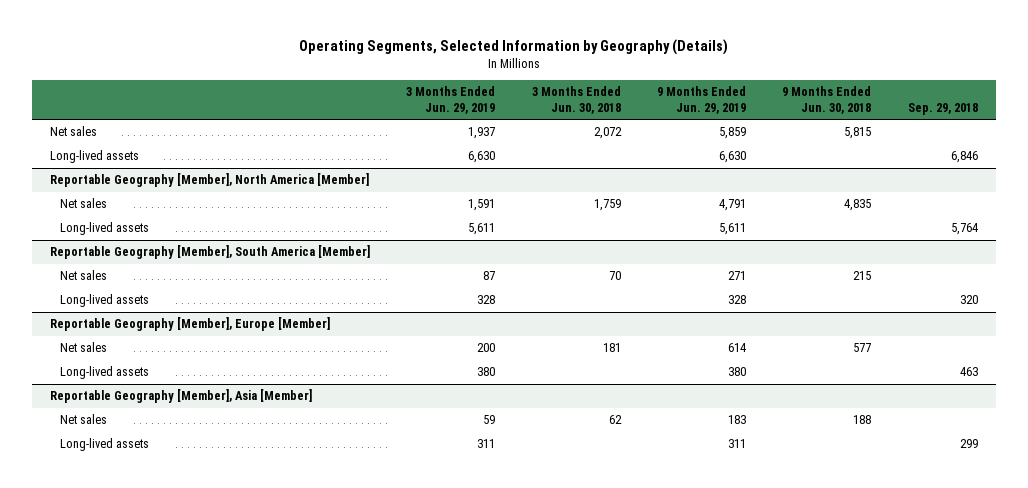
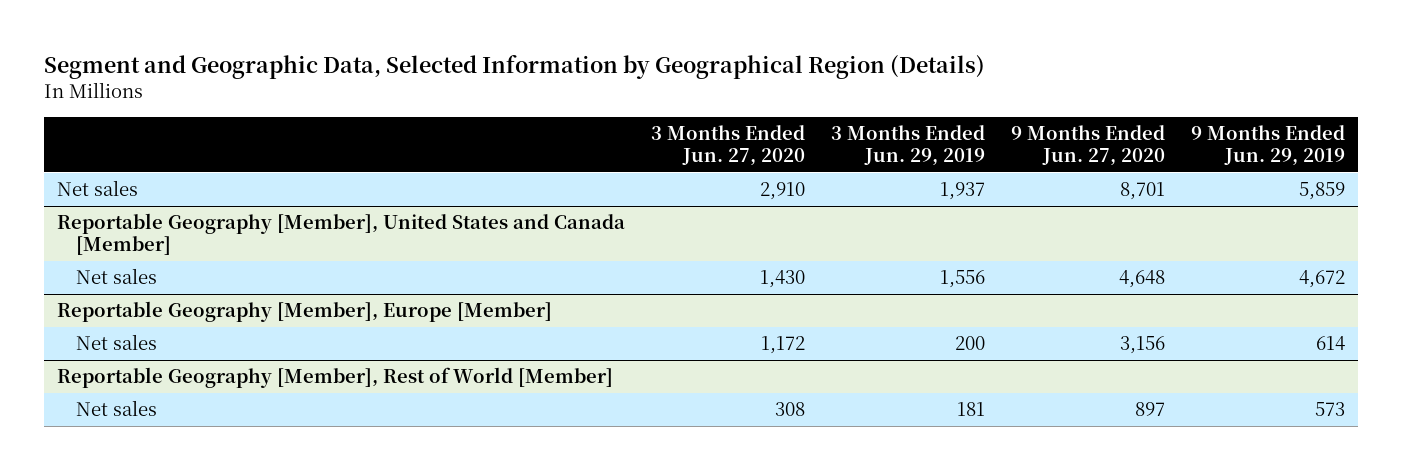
- Operating Segments, Selected Information by Geography (Details)
+ Segment and Geographic Data, Selected Information by Geographical Region (Details)
- | 3 Months Ended Jun. 29, 2019 | 3 Months Ended Jun. 30, 2018 | 9 Months Ended Jun. 29, 2019 | 9 Months Ended Jun. 30, 2018 | Sep. 29, 2018
+ | 3 Months Ended Jun. 27, 2020 | 3 Months Ended Jun. 29, 2019 | 9 Months Ended Jun. 27, 2020 | 9 Months Ended Jun. 29, 2019
- Long-lived assets | 6,630 | | 6,630 | | 6,846
- Reportable Geography [Member], North America [Member]
- Net sales | 1,591 | 1,759 | 4,791 | 4,835 |
- Long-lived assets | 5,611 | | 5,611 | | 5,764
- Reportable Geography [Member], South America [Member]
- Net sales | 87 | 70 | 271 | 215 |
- Long-lived assets | 328 | | 328 | | 320
+ Reportable Geography [Member], United States and Canada [Member]
+ Net sales | 1,430 | 1,556 | 4,648 | 4,672
@ Reportable Geography [Member], Europe [Member]
- Long-lived assets | 380 | | 380 | | 463
- Reportable Geography [Member], Asia [Member]
- Net sales | 59 | 62 | 183 | 188 |
- Long-lived assets | 311 | | 311 | | 299
+ Reportable Geography [Member], Rest of World [Member]
+ Net sales | 308 | 181 | 897 | 573

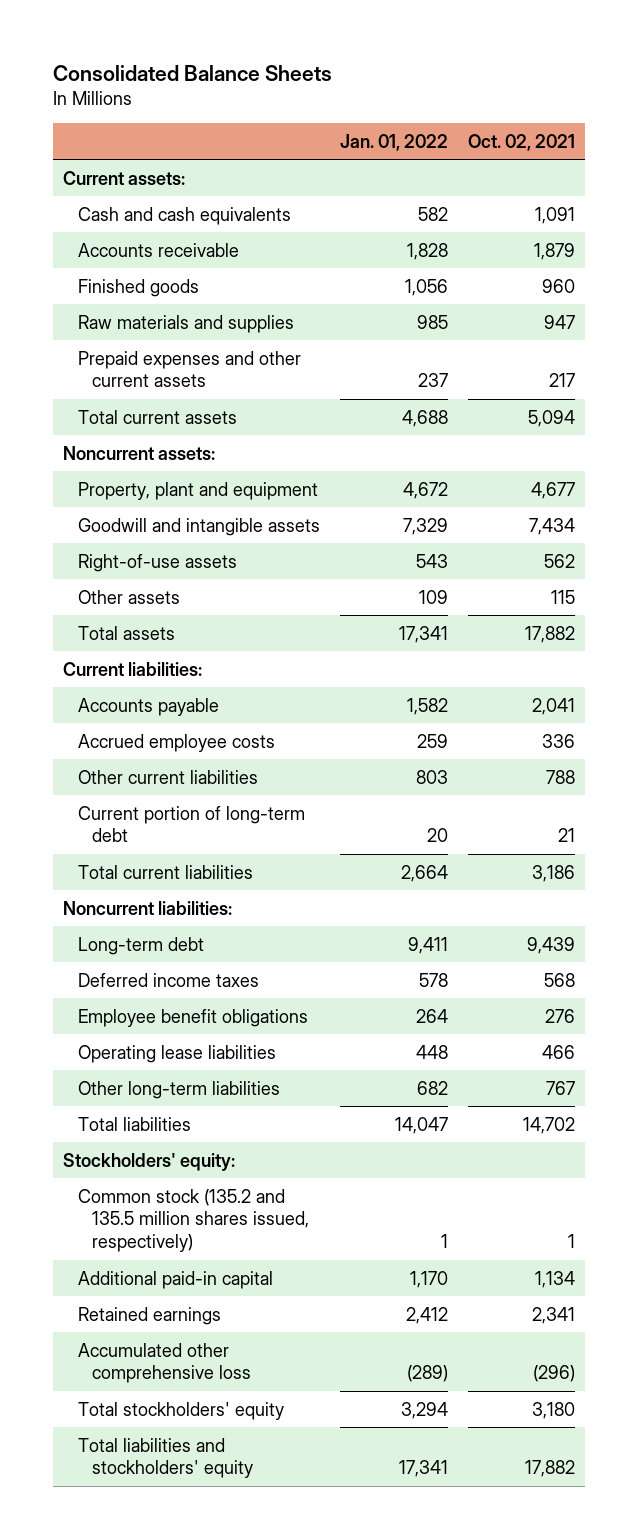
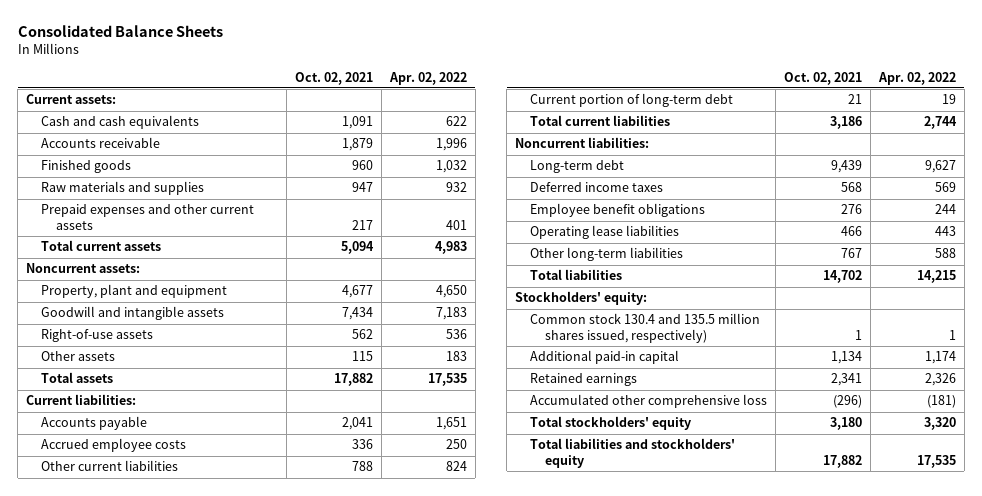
- | Jan. 01, 2022 | Oct. 02, 2021
+ | Oct. 02, 2021 | Apr. 02, 2022
- Common stock (135.2 and 135.5 million shares issued, respectively) | 1 | 1
+ Common stock 130.4 and 135.5 million shares issued, respectively) | 1 | 1

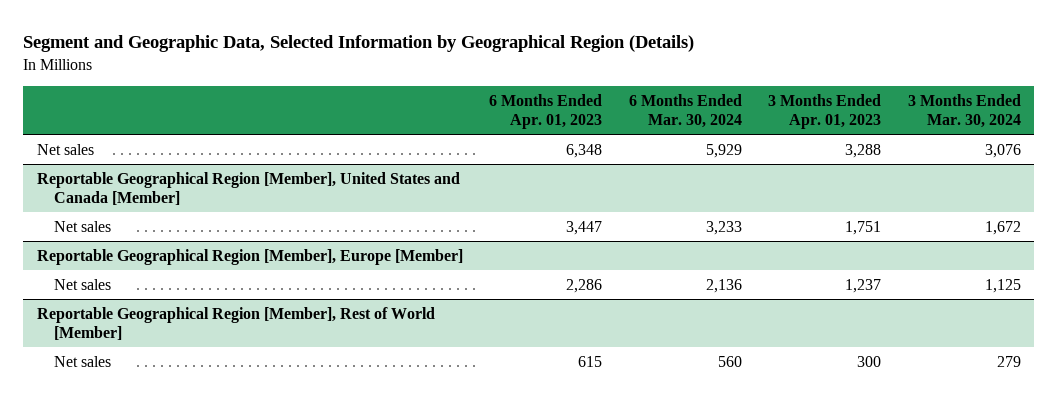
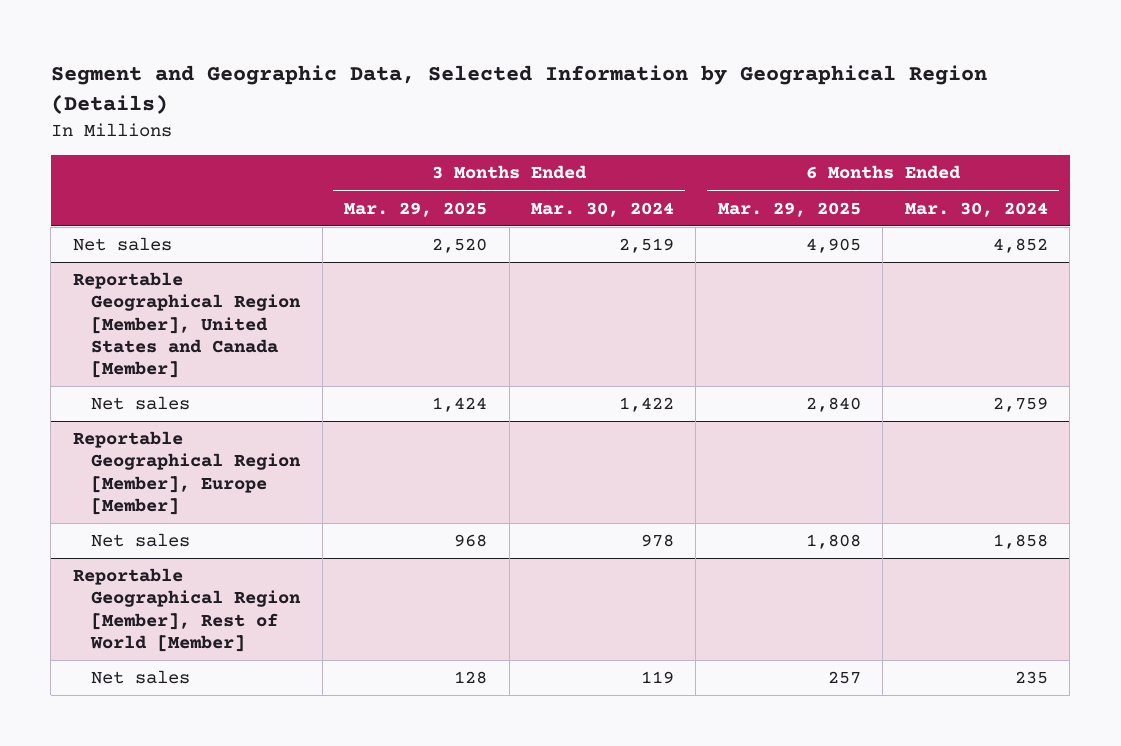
- | 6 Months Ended Apr. 01, 2023 | 6 Months Ended Mar. 30, 2024 | 3 Months Ended Apr. 01, 2023 | 3 Months Ended Mar. 30, 2024
+ | 3 Months Ended Mar. 29, 2025 | 3 Months Ended Mar. 30, 2024 | 6 Months Ended Mar. 29, 2025 | 6 Months Ended Mar. 30, 2024
- Net sales | 6,348 | 5,929 | 3,288 | 3,076
+ Net sales | 2,520 | 2,519 | 4,905 | 4,852
@ Reportable Geographical Region [Member], United States and Canada [Member]
- Net sales | 3,447 | 3,233 | 1,751 | 1,672
+ Net sales | 1,424 | 1,422 | 2,840 | 2,759
@ Reportable Geographical Region [Member], Europe [Member]
- Net sales | 2,286 | 2,136 | 1,237 | 1,125
+ Net sales | 968 | 978 | 1,808 | 1,858
@ Reportable Geographical Region [Member], Rest of World [Member]
- Net sales | 615 | 560 | 300 | 279
+ Net sales | 128 | 119 | 257 | 235

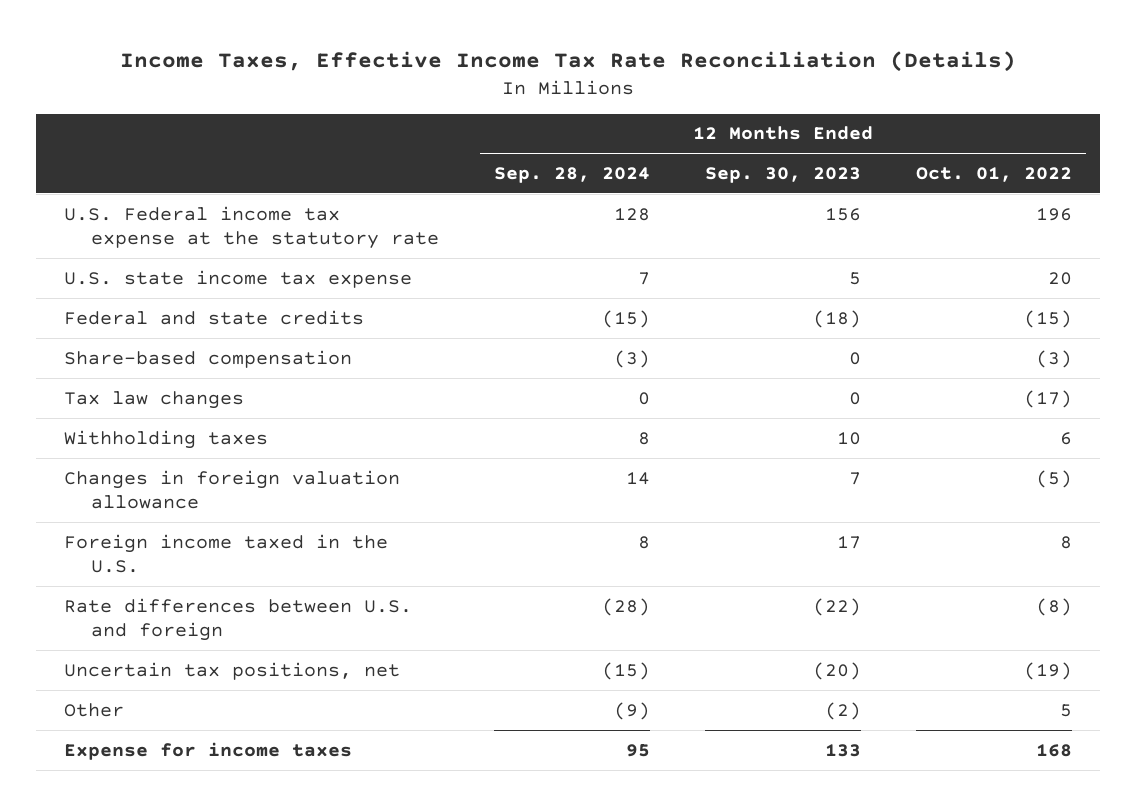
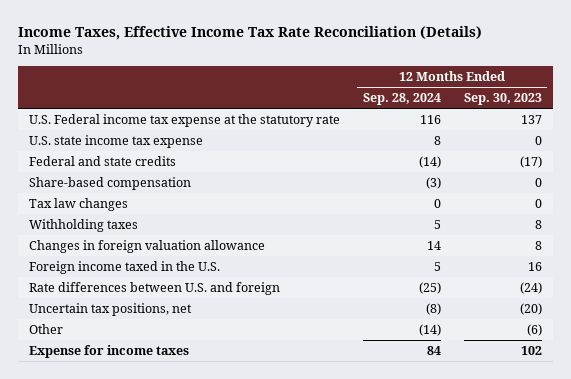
- | 12 Months Ended Sep. 28, 2024 | 12 Months Ended Sep. 30, 2023 | 12 Months Ended Oct. 01, 2022
+ | 12 Months Ended Sep. 28, 2024 | 12 Months Ended Sep. 30, 2023
- U.S. Federal income tax expense at the statutory rate | 128 | 156 | 196
- U.S. state income tax expense | 7 | 5 | 20
- Federal and state credits | (15) | (18) | (15)
+ U.S. Federal income tax expense at the statutory rate | 116 | 137
+ U.S. state income tax expense | 8 | 0
+ Federal and state credits | (14) | (17)
- Withholding taxes | 8 | 10 | 6
- Changes in foreign valuation allowance | 14 | 7 | (5)
- Foreign income taxed in the U.S. | 8 | 17 | 8
- Rate differences between U.S. and foreign | (28) | (22) | (8)
- Uncertain tax positions, net | (15) | (20) | (19)
- Other | (9) | (2) | 5
- Expense for income taxes | 95 | 133 | 168
+ Withholding taxes | 5 | 8
+ Changes in foreign valuation allowance | 14 | 8
+ Foreign income taxed in the U.S. | 5 | 16
+ Rate differences between U.S. and foreign | (25) | (24)
+ Uncertain tax positions, net | (8) | (20)
+ Other | (14) | (6)
+ Expense for income taxes | 84 | 102

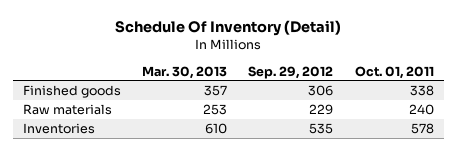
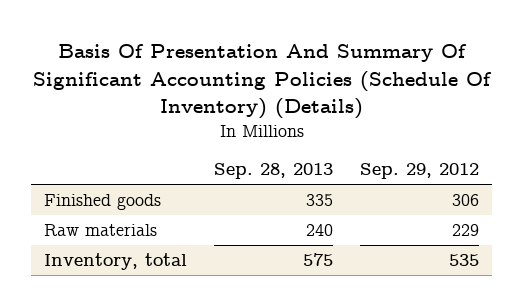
- Schedule Of Inventory (Detail)
+ Basis Of Presentation And Summary Of Significant Accounting Policies (Schedule Of Inventory) (Details)
- | Mar. 30, 2013 | Sep. 29, 2012 | Oct. 01, 2011
+ | Sep. 28, 2013 | Sep. 29, 2012
- Inventories | 610 | 535 | 578
+ Inventory, total | 575 | 535

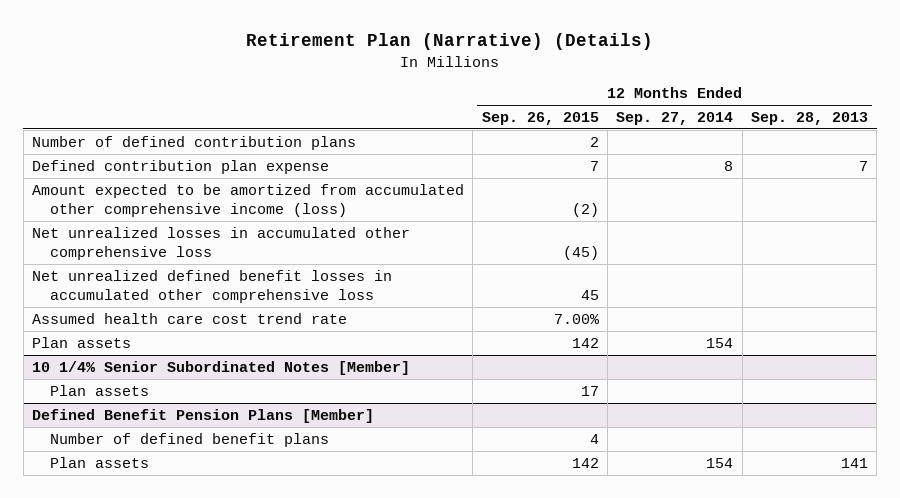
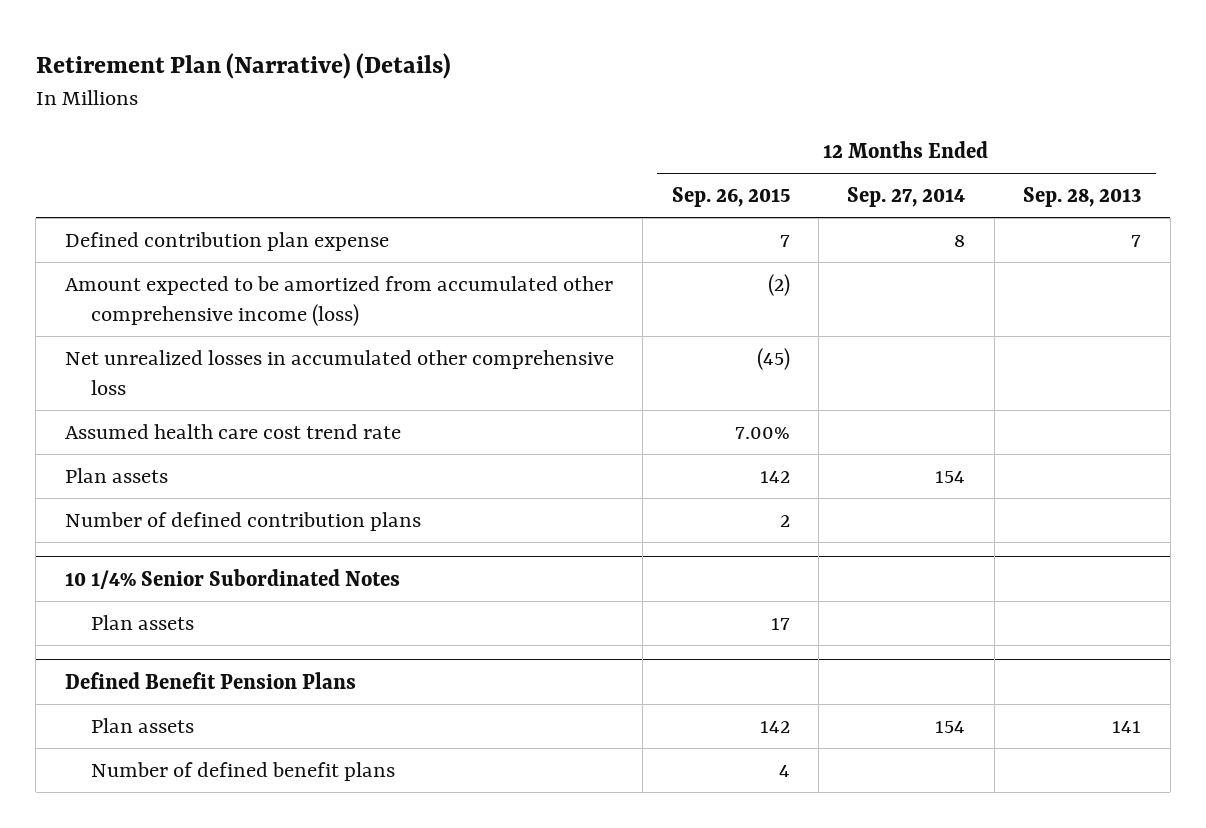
- Net unrealized defined benefit losses in accumulated other comprehensive loss | 45 | |
- 10 1/4% Senior Subordinated Notes [Member]
moved down: Number of defined contribution plans | 2 | |
+ 10 1/4% Senior Subordinated Notes
- Defined Benefit Pension Plans [Member]
- Number of defined benefit plans | 4 | |
+ Defined Benefit Pension Plans
+ Number of defined benefit plans | 4 | |

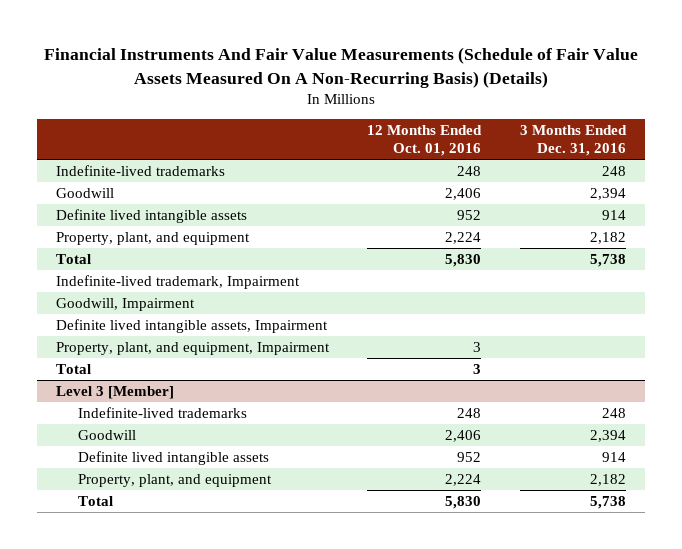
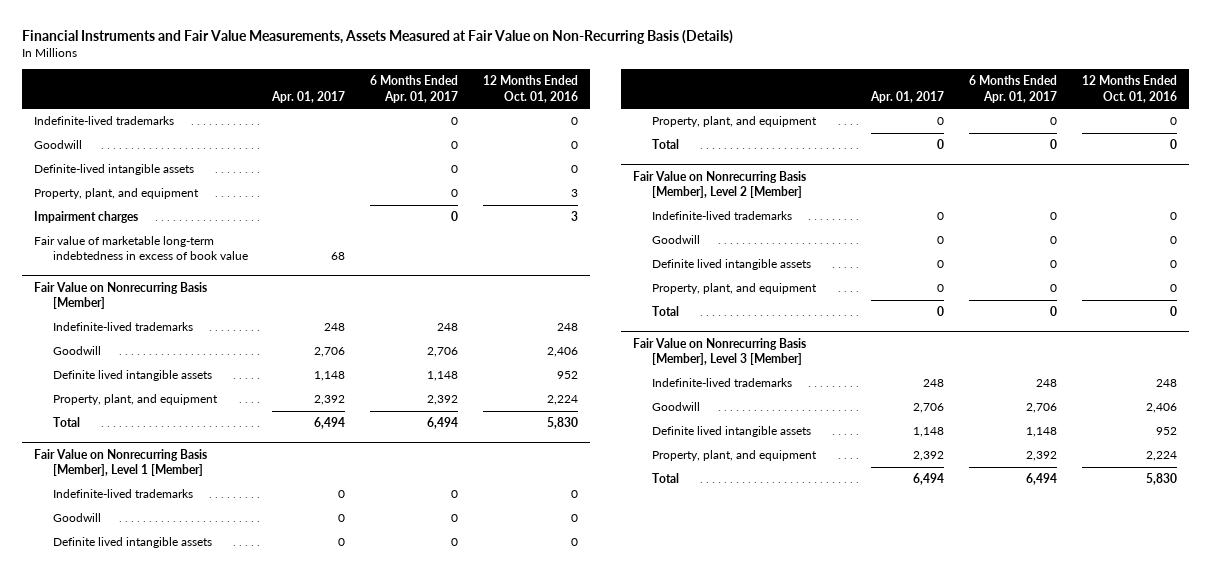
- Financial Instruments And Fair Value Measurements (Schedule of Fair Value Assets Measured On A Non-Recurring Basis) (Details)
+ Financial Instruments and Fair Value Measurements, Assets Measured at Fair Value on Non-Recurring Basis (Details)
- | 12 Months Ended Oct. 01, 2016 | 3 Months Ended Dec. 31, 2016
+ | Apr. 01, 2017 | 6 Months Ended Apr. 01, 2017 | 12 Months Ended Oct. 01, 2016
+ Indefinite-lived trademarks | | 0 | 0
+ Goodwill | | 0 | 0
+ Definite-lived intangible assets | | 0 | 0
+ Property, plant, and equipment | | 0 | 3
+ Impairment charges | | 0 | 3
+ Fair value of marketable long-term indebtedness in excess of book value | 68 | |
+ Fair Value on Nonrecurring Basis [Member]
- Indefinite-lived trademark, Impairment
- Goodwill, Impairment
- Definite lived intangible assets, Impairment
- Property, plant, and equipment, Impairment | 3 |
- Total | 3 |
- Level 3 [Member]
+ Fair Value on Nonrecurring Basis [Member], Level 1 [Member]
+ Indefinite-lived trademarks | 0 | 0 | 0
+ Goodwill | 0 | 0 | 0
+ Definite lived intangible assets | 0 | 0 | 0
+ Property, plant, and equipment | 0 | 0 | 0
+ Total | 0 | 0 | 0
+ Fair Value on Nonrecurring Basis [Member], Level 2 [Member]
+ Indefinite-lived trademarks | 0 | 0 | 0
+ Goodwill | 0 | 0 | 0
+ Definite lived intangible assets | 0 | 0 | 0
+ Property, plant, and equipment | 0 | 0 | 0
+ Total | 0 | 0 | 0
+ Fair Value on Nonrecurring Basis [Member], Level 3 [Member]

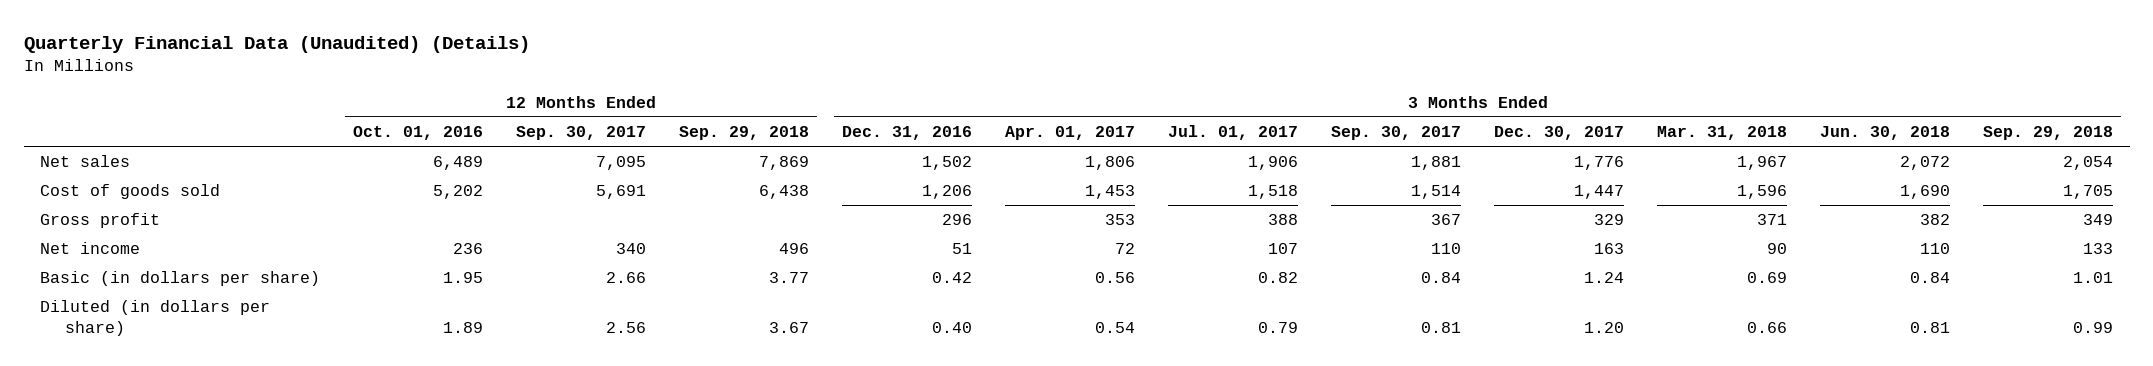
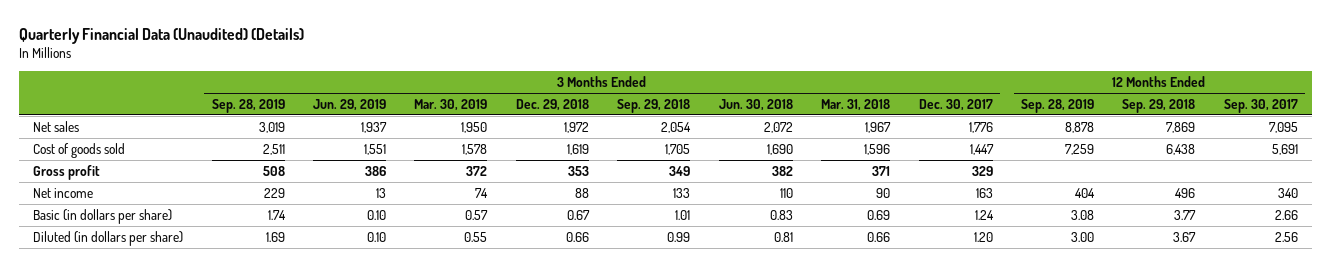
- | 12 Months Ended Oct. 01, 2016 | 12 Months Ended Sep. 30, 2017 | 12 Months Ended Sep. 29, 2018 | 3 Months Ended Dec. 31, 2016 | 3 Months Ended Apr. 01, 2017 | 3 Months Ended Jul. 01, 2017 | 3 Months Ended Sep. 30, 2017 | 3 Months Ended Dec. 30, 2017 | 3 Months Ended Mar. 31, 2018 | 3 Months Ended Jun. 30, 2018 | 3 Months Ended Sep. 29, 2018
+ | 3 Months Ended Sep. 28, 2019 | 3 Months Ended Jun. 29, 2019 | 3 Months Ended Mar. 30, 2019 | 3 Months Ended Dec. 29, 2018 | 3 Months Ended Sep. 29, 2018 | 3 Months Ended Jun. 30, 2018 | 3 Months Ended Mar. 31, 2018 | 3 Months Ended Dec. 30, 2017 | 12 Months Ended Sep. 28, 2019 | 12 Months Ended Sep. 29, 2018 | 12 Months Ended Sep. 30, 2017
- Basic (in dollars per share) | 1.95 | 2.66 | 3.77 | 0.42 | 0.56 | 0.82 | 0.84 | 1.24 | 0.69 | 0.84 | 1.01
+ Basic (in dollars per share) | 1.74 | 0.10 | 0.57 | 0.67 | 1.01 | 0.83 | 0.69 | 1.24 | 3.08 | 3.77 | 2.66

